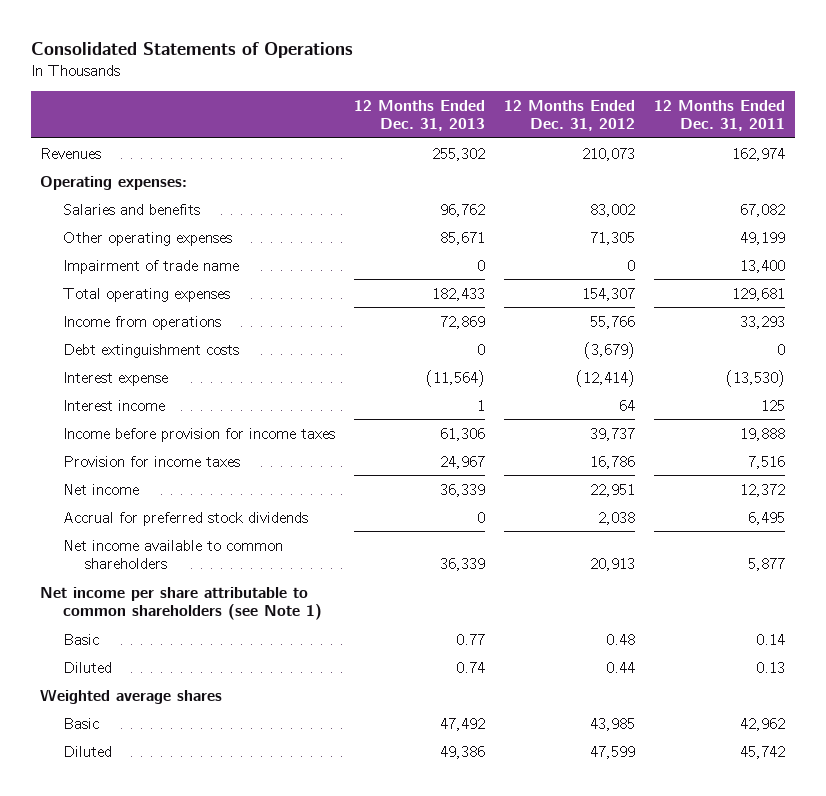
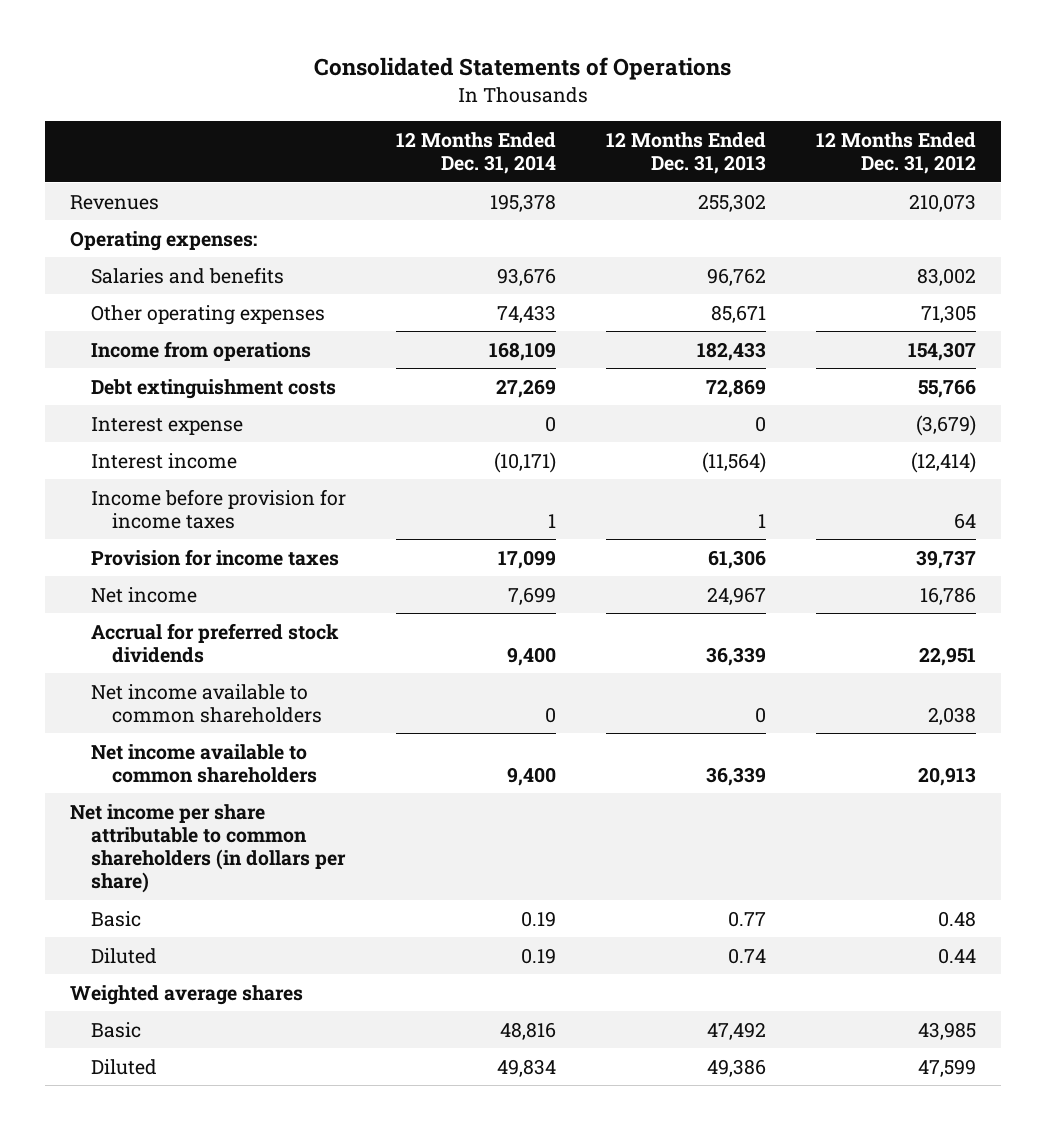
- | 12 Months Ended Dec. 31, 2013 | 12 Months Ended Dec. 31, 2012 | 12 Months Ended Dec. 31, 2011
+ | 12 Months Ended Dec. 31, 2014 | 12 Months Ended Dec. 31, 2013 | 12 Months Ended Dec. 31, 2012
- Impairment of trade name | 0 | 0 | 13,400
- Total operating expenses | 182,433 | 154,307 | 129,681
- Income from operations | 72,869 | 55,766 | 33,293
- Debt extinguishment costs | 0 | (3,679) | 0
- Interest expense | (11,564) | (12,414) | (13,530)
- Interest income | 1 | 64 | 125
- Income before provision for income taxes | 61,306 | 39,737 | 19,888
- Provision for income taxes | 24,967 | 16,786 | 7,516
- Net income | 36,339 | 22,951 | 12,372
- Accrual for preferred stock dividends | 0 | 2,038 | 6,495
+ Income from operations | 168,109 | 182,433 | 154,307
+ Debt extinguishment costs | 27,269 | 72,869 | 55,766
+ Interest expense | 0 | 0 | (3,679)
+ Interest income | (10,171) | (11,564) | (12,414)
+ Income before provision for income taxes | 1 | 1 | 64
+ Provision for income taxes | 17,099 | 61,306 | 39,737
+ Net income | 7,699 | 24,967 | 16,786
+ Accrual for preferred stock dividends | 9,400 | 36,339 | 22,951
+ Net income available to common shareholders | 0 | 0 | 2,038
- Net income per share attributable to common shareholders (see Note 1)
+ Net income per share attributable to common shareholders (in dollars per share)

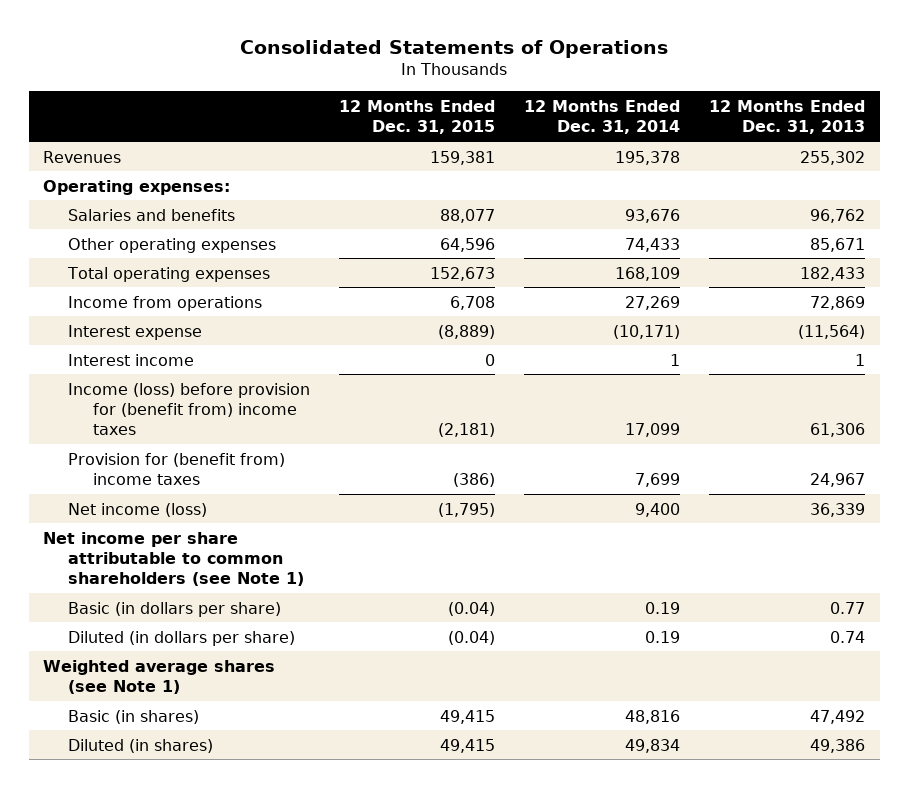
- | 12 Months Ended Dec. 31, 2014 | 12 Months Ended Dec. 31, 2013 | 12 Months Ended Dec. 31, 2012
+ | 12 Months Ended Dec. 31, 2015 | 12 Months Ended Dec. 31, 2014 | 12 Months Ended Dec. 31, 2013
- Income from operations | 168,109 | 182,433 | 154,307
- Debt extinguishment costs | 27,269 | 72,869 | 55,766
- Interest expense | 0 | 0 | (3,679)
- Interest income | (10,171) | (11,564) | (12,414)
- Income before provision for income taxes | 1 | 1 | 64
- Provision for income taxes | 17,099 | 61,306 | 39,737
- Net income | 7,699 | 24,967 | 16,786
- Accrual for preferred stock dividends | 9,400 | 36,339 | 22,951
- Net income available to common shareholders | 0 | 0 | 2,038
- Net income available to common shareholders | 9,400 | 36,339 | 20,913
- Net income per share attributable to common shareholders (in dollars per share)
- Basic | 0.19 | 0.77 | 0.48
- Diluted | 0.19 | 0.74 | 0.44
- Weighted average shares
- Basic | 48,816 | 47,492 | 43,985
- Diluted | 49,834 | 49,386 | 47,599
+ Total operating expenses | 152,673 | 168,109 | 182,433
+ Income from operations | 6,708 | 27,269 | 72,869
+ Interest expense | (8,889) | (10,171) | (11,564)
+ Interest income | 0 | 1 | 1
+ Income (loss) before provision for (benefit from) income taxes | (2,181) | 17,099 | 61,306
+ Provision for (benefit from) income taxes | (386) | 7,699 | 24,967
+ Net income (loss) | (1,795) | 9,400 | 36,339
+ Net income per share attributable to common shareholders (see Note 1)
+ Basic (in dollars per share) | (0.04) | 0.19 | 0.77
+ Diluted (in dollars per share) | (0.04) | 0.19 | 0.74
+ Weighted average shares (see Note 1)
+ Basic (in shares) | 49,415 | 48,816 | 47,492
+ Diluted (in shares) | 49,415 | 49,834 | 49,386

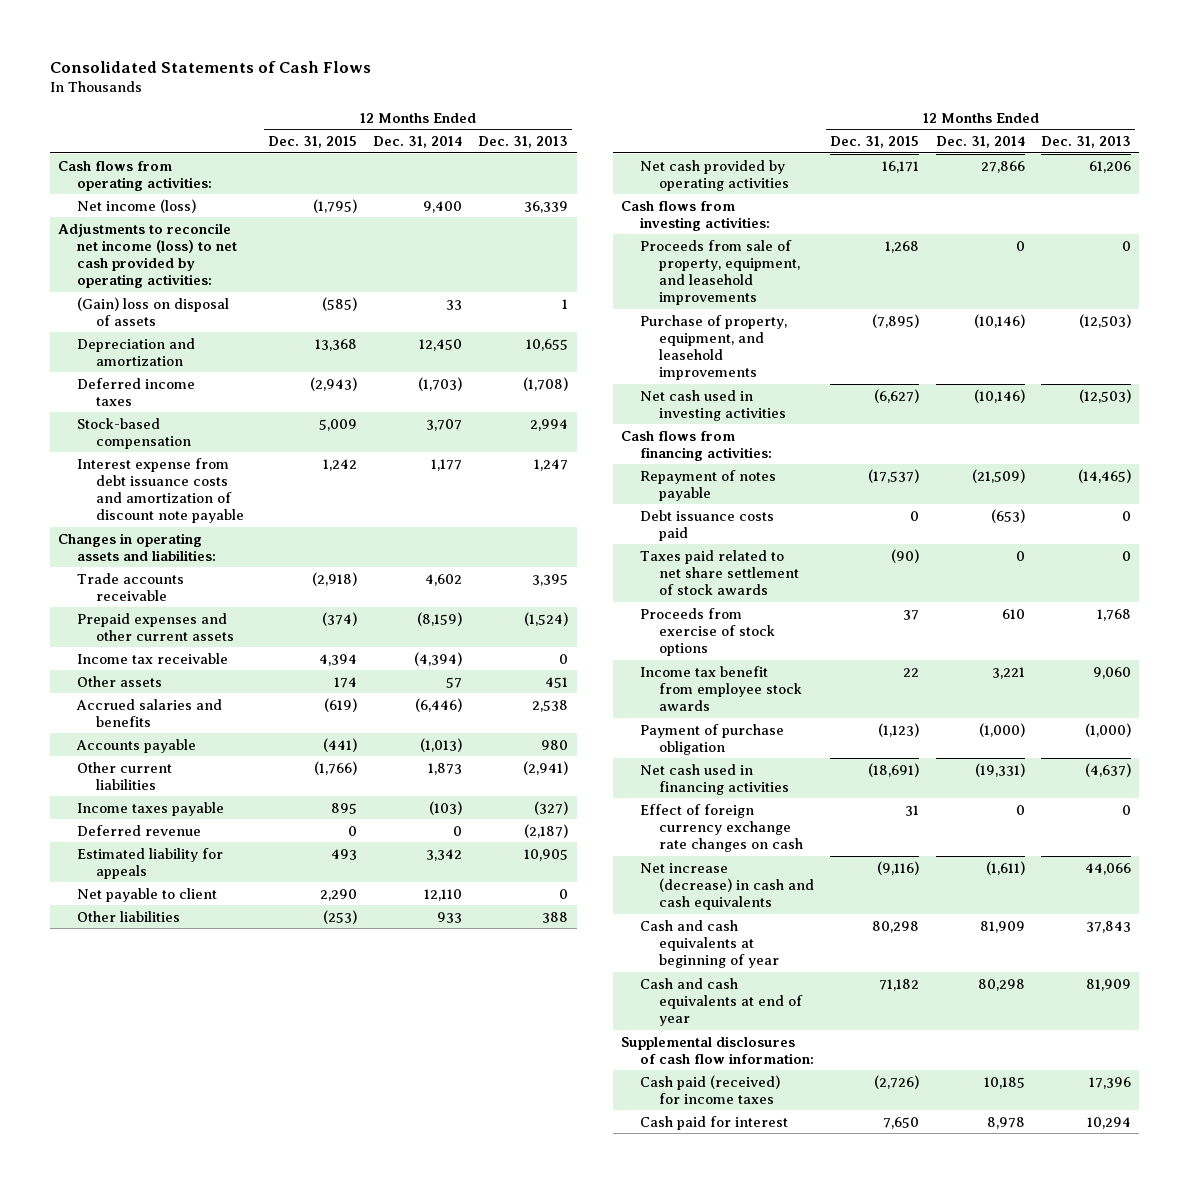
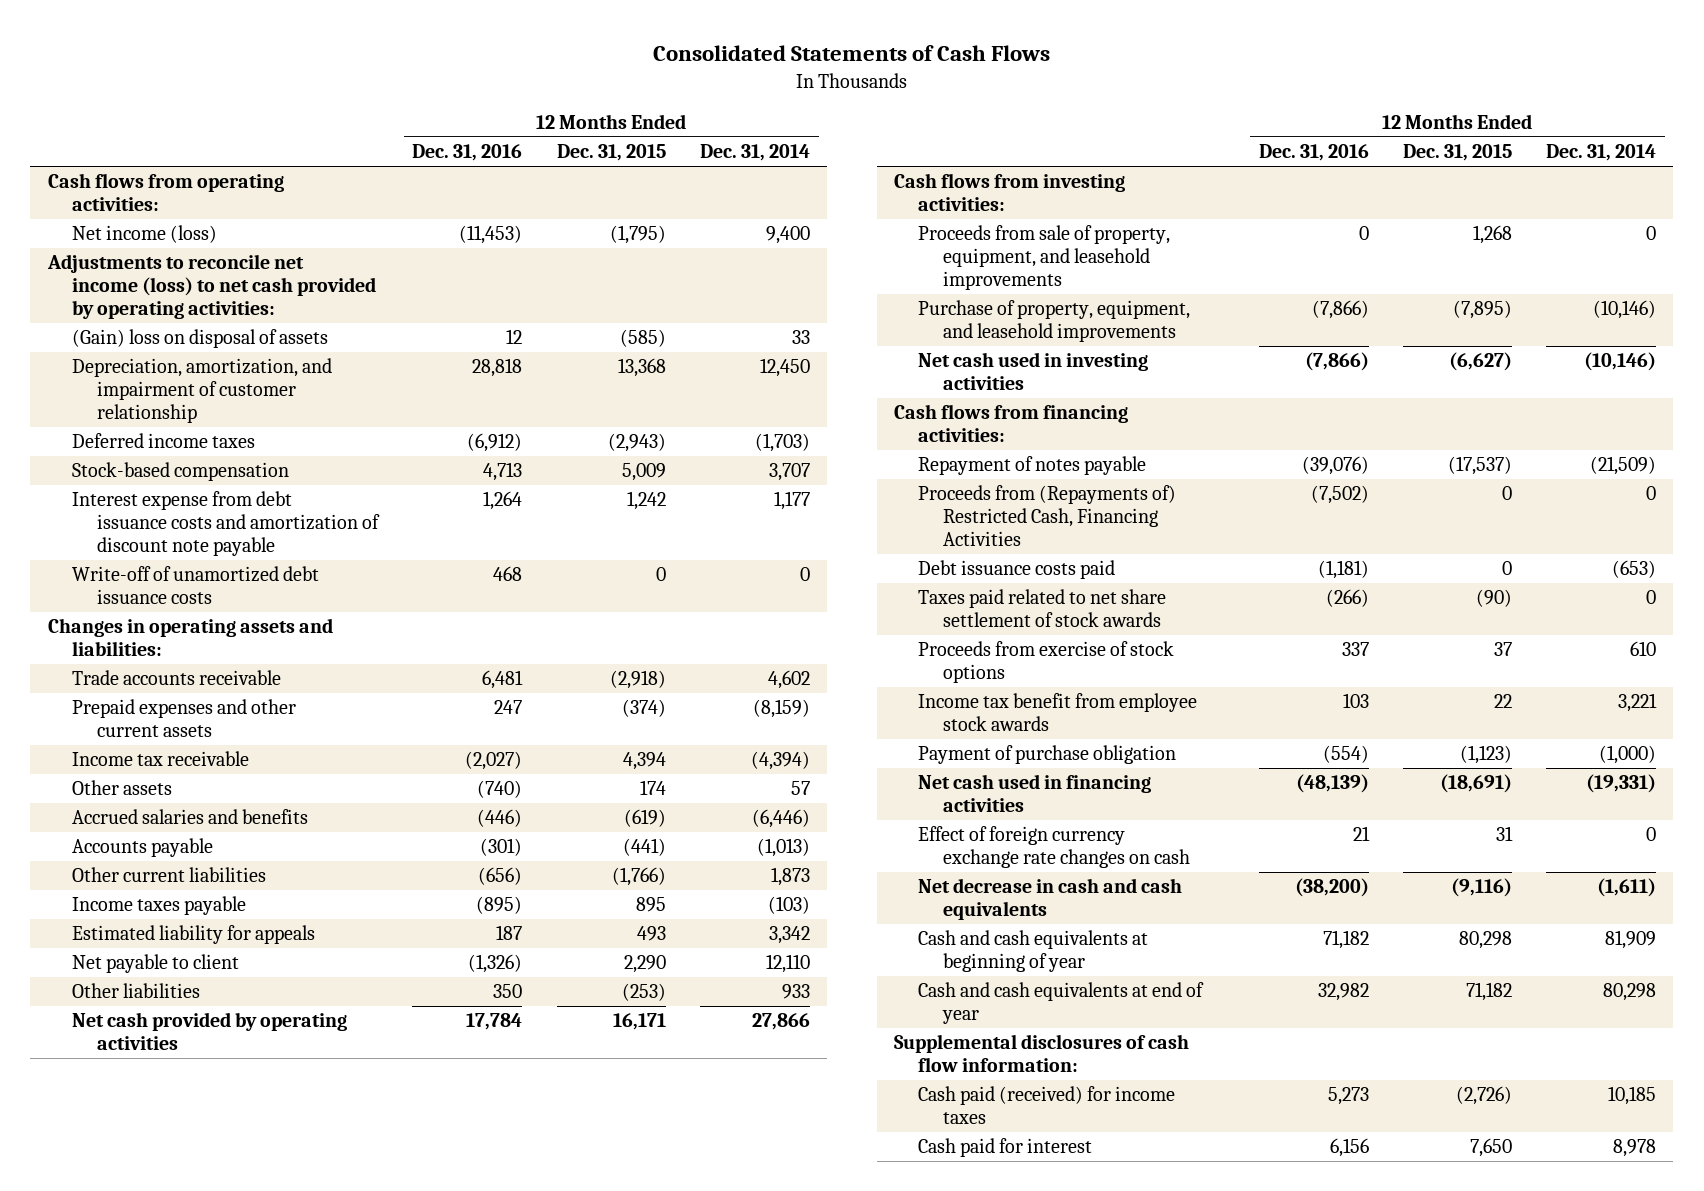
- | 12 Months Ended Dec. 31, 2015 | 12 Months Ended Dec. 31, 2014 | 12 Months Ended Dec. 31, 2013
+ | 12 Months Ended Dec. 31, 2016 | 12 Months Ended Dec. 31, 2015 | 12 Months Ended Dec. 31, 2014
- Depreciation and amortization | 13,368 | 12,450 | 10,655
+ Depreciation, amortization, and impairment of customer relationship | 28,818 | 13,368 | 12,450
+ Write-off of unamortized debt issuance costs | 468 | 0 | 0
- Deferred revenue | 0 | 0 | (2,187)
+ Proceeds from (Repayments of) Restricted Cash, Financing Activities | (7,502) | 0 | 0
- Net increase (decrease) in cash and cash equivalents | (9,116) | (1,611) | 44,066
+ Net decrease in cash and cash equivalents | (38,200) | (9,116) | (1,611)

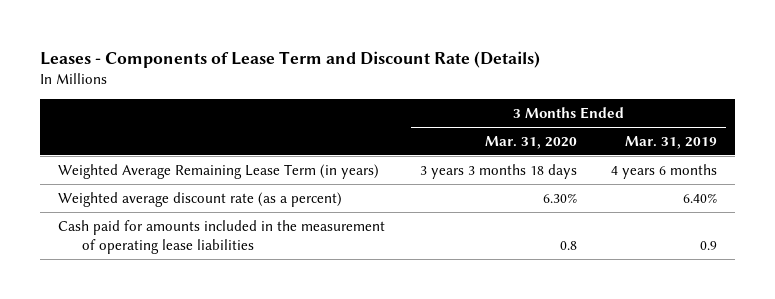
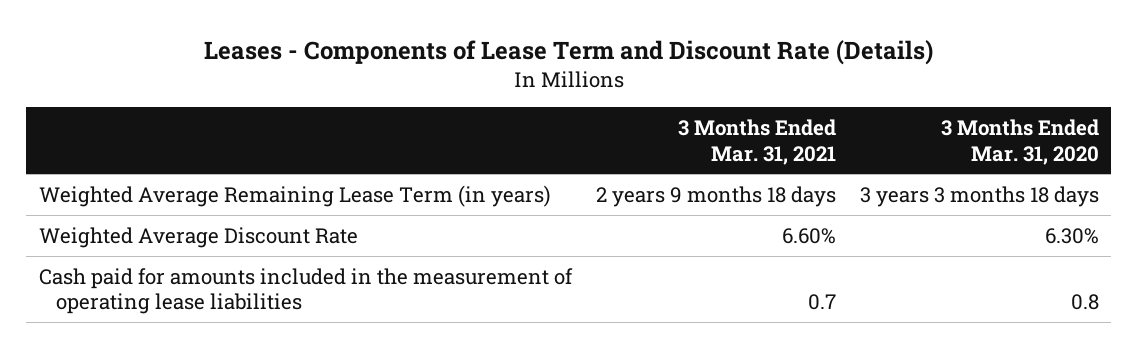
- | 3 Months Ended Mar. 31, 2020 | 3 Months Ended Mar. 31, 2019
+ | 3 Months Ended Mar. 31, 2021 | 3 Months Ended Mar. 31, 2020
- Weighted average discount rate (as a percent) | 6.30% | 6.40%
+ Weighted Average Discount Rate | 6.60% | 6.30%

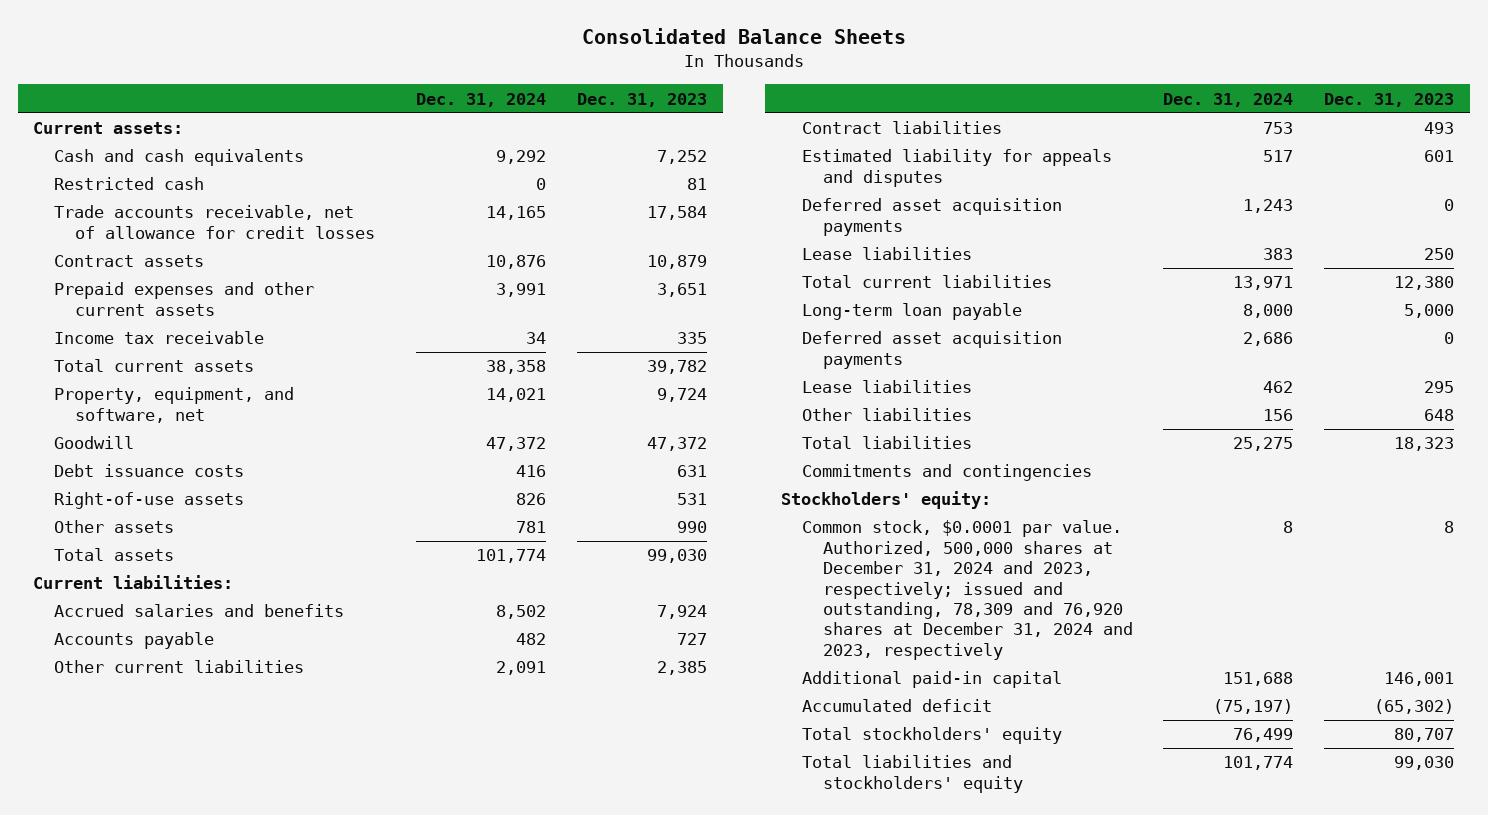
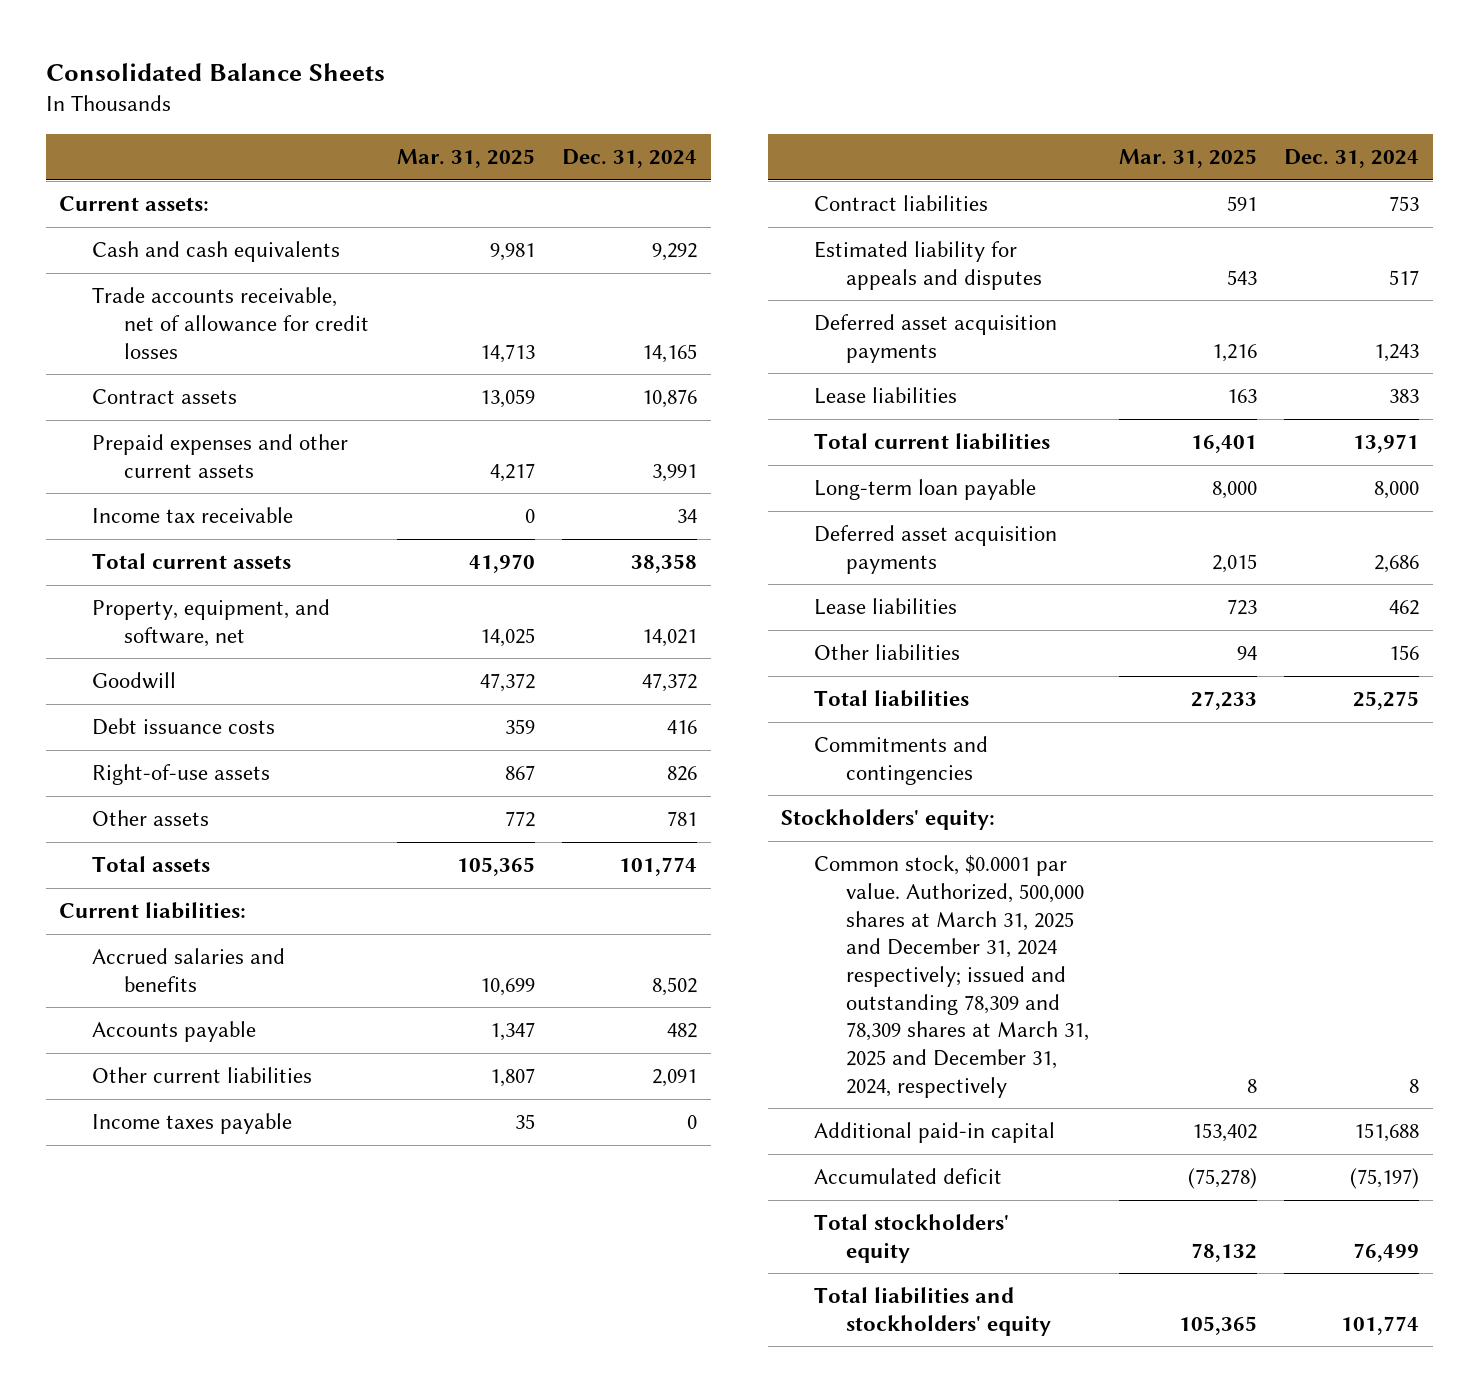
- | Dec. 31, 2024 | Dec. 31, 2023
+ | Mar. 31, 2025 | Dec. 31, 2024
- Restricted cash | 0 | 81
+ Income taxes payable | 35 | 0
- Common stock, $0.0001 par value. Authorized, 500,000 shares at December 31, 2024 and 2023, respectively; issued and outstanding, 78,309 and 76,920 shares at December 31, 2024 and 2023, respectively | 8 | 8
+ Common stock, $0.0001 par value. Authorized, 500,000 shares at March 31, 2025 and December 31, 2024 respectively; issued and outstanding 78,309 and 78,309 shares at March 31, 2025 and December 31, 2024, respectively | 8 | 8

